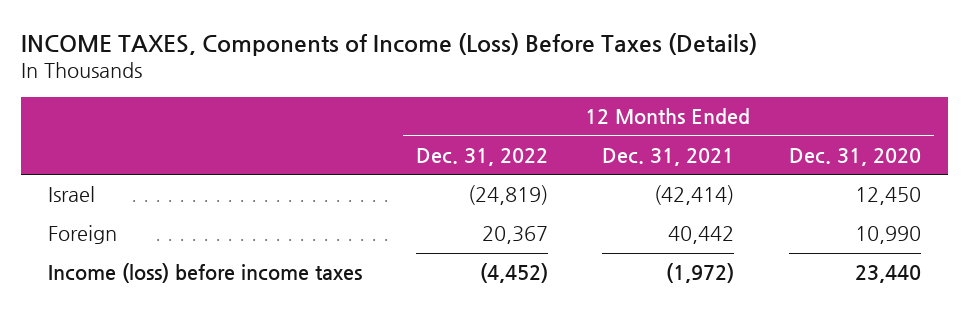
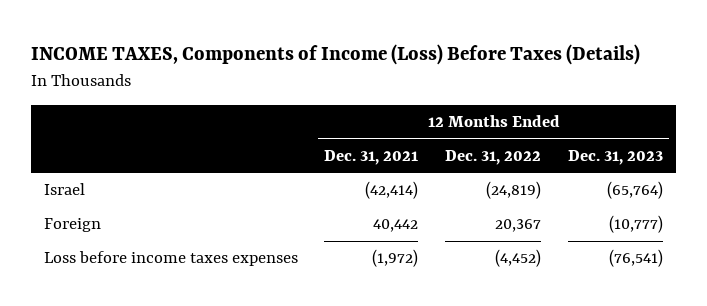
- | 12 Months Ended Dec. 31, 2022 | 12 Months Ended Dec. 31, 2021 | 12 Months Ended Dec. 31, 2020
+ | 12 Months Ended Dec. 31, 2021 | 12 Months Ended Dec. 31, 2022 | 12 Months Ended Dec. 31, 2023
- Income (loss) before income taxes | (4,452) | (1,972) | 23,440
+ Loss before income taxes expenses | (1,972) | (4,452) | (76,541)

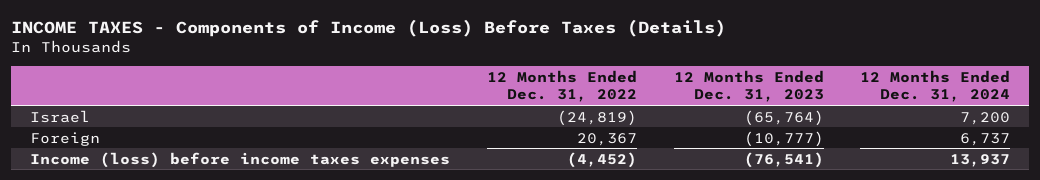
- INCOME TAXES, Components of Income (Loss) Before Taxes (Details)
+ INCOME TAXES - Components of Income (Loss) Before Taxes (Details)
- | 12 Months Ended Dec. 31, 2021 | 12 Months Ended Dec. 31, 2022 | 12 Months Ended Dec. 31, 2023
+ | 12 Months Ended Dec. 31, 2022 | 12 Months Ended Dec. 31, 2023 | 12 Months Ended Dec. 31, 2024
- Loss before income taxes expenses | (1,972) | (4,452) | (76,541)
+ Income (loss) before income taxes expenses | (4,452) | (76,541) | 13,937

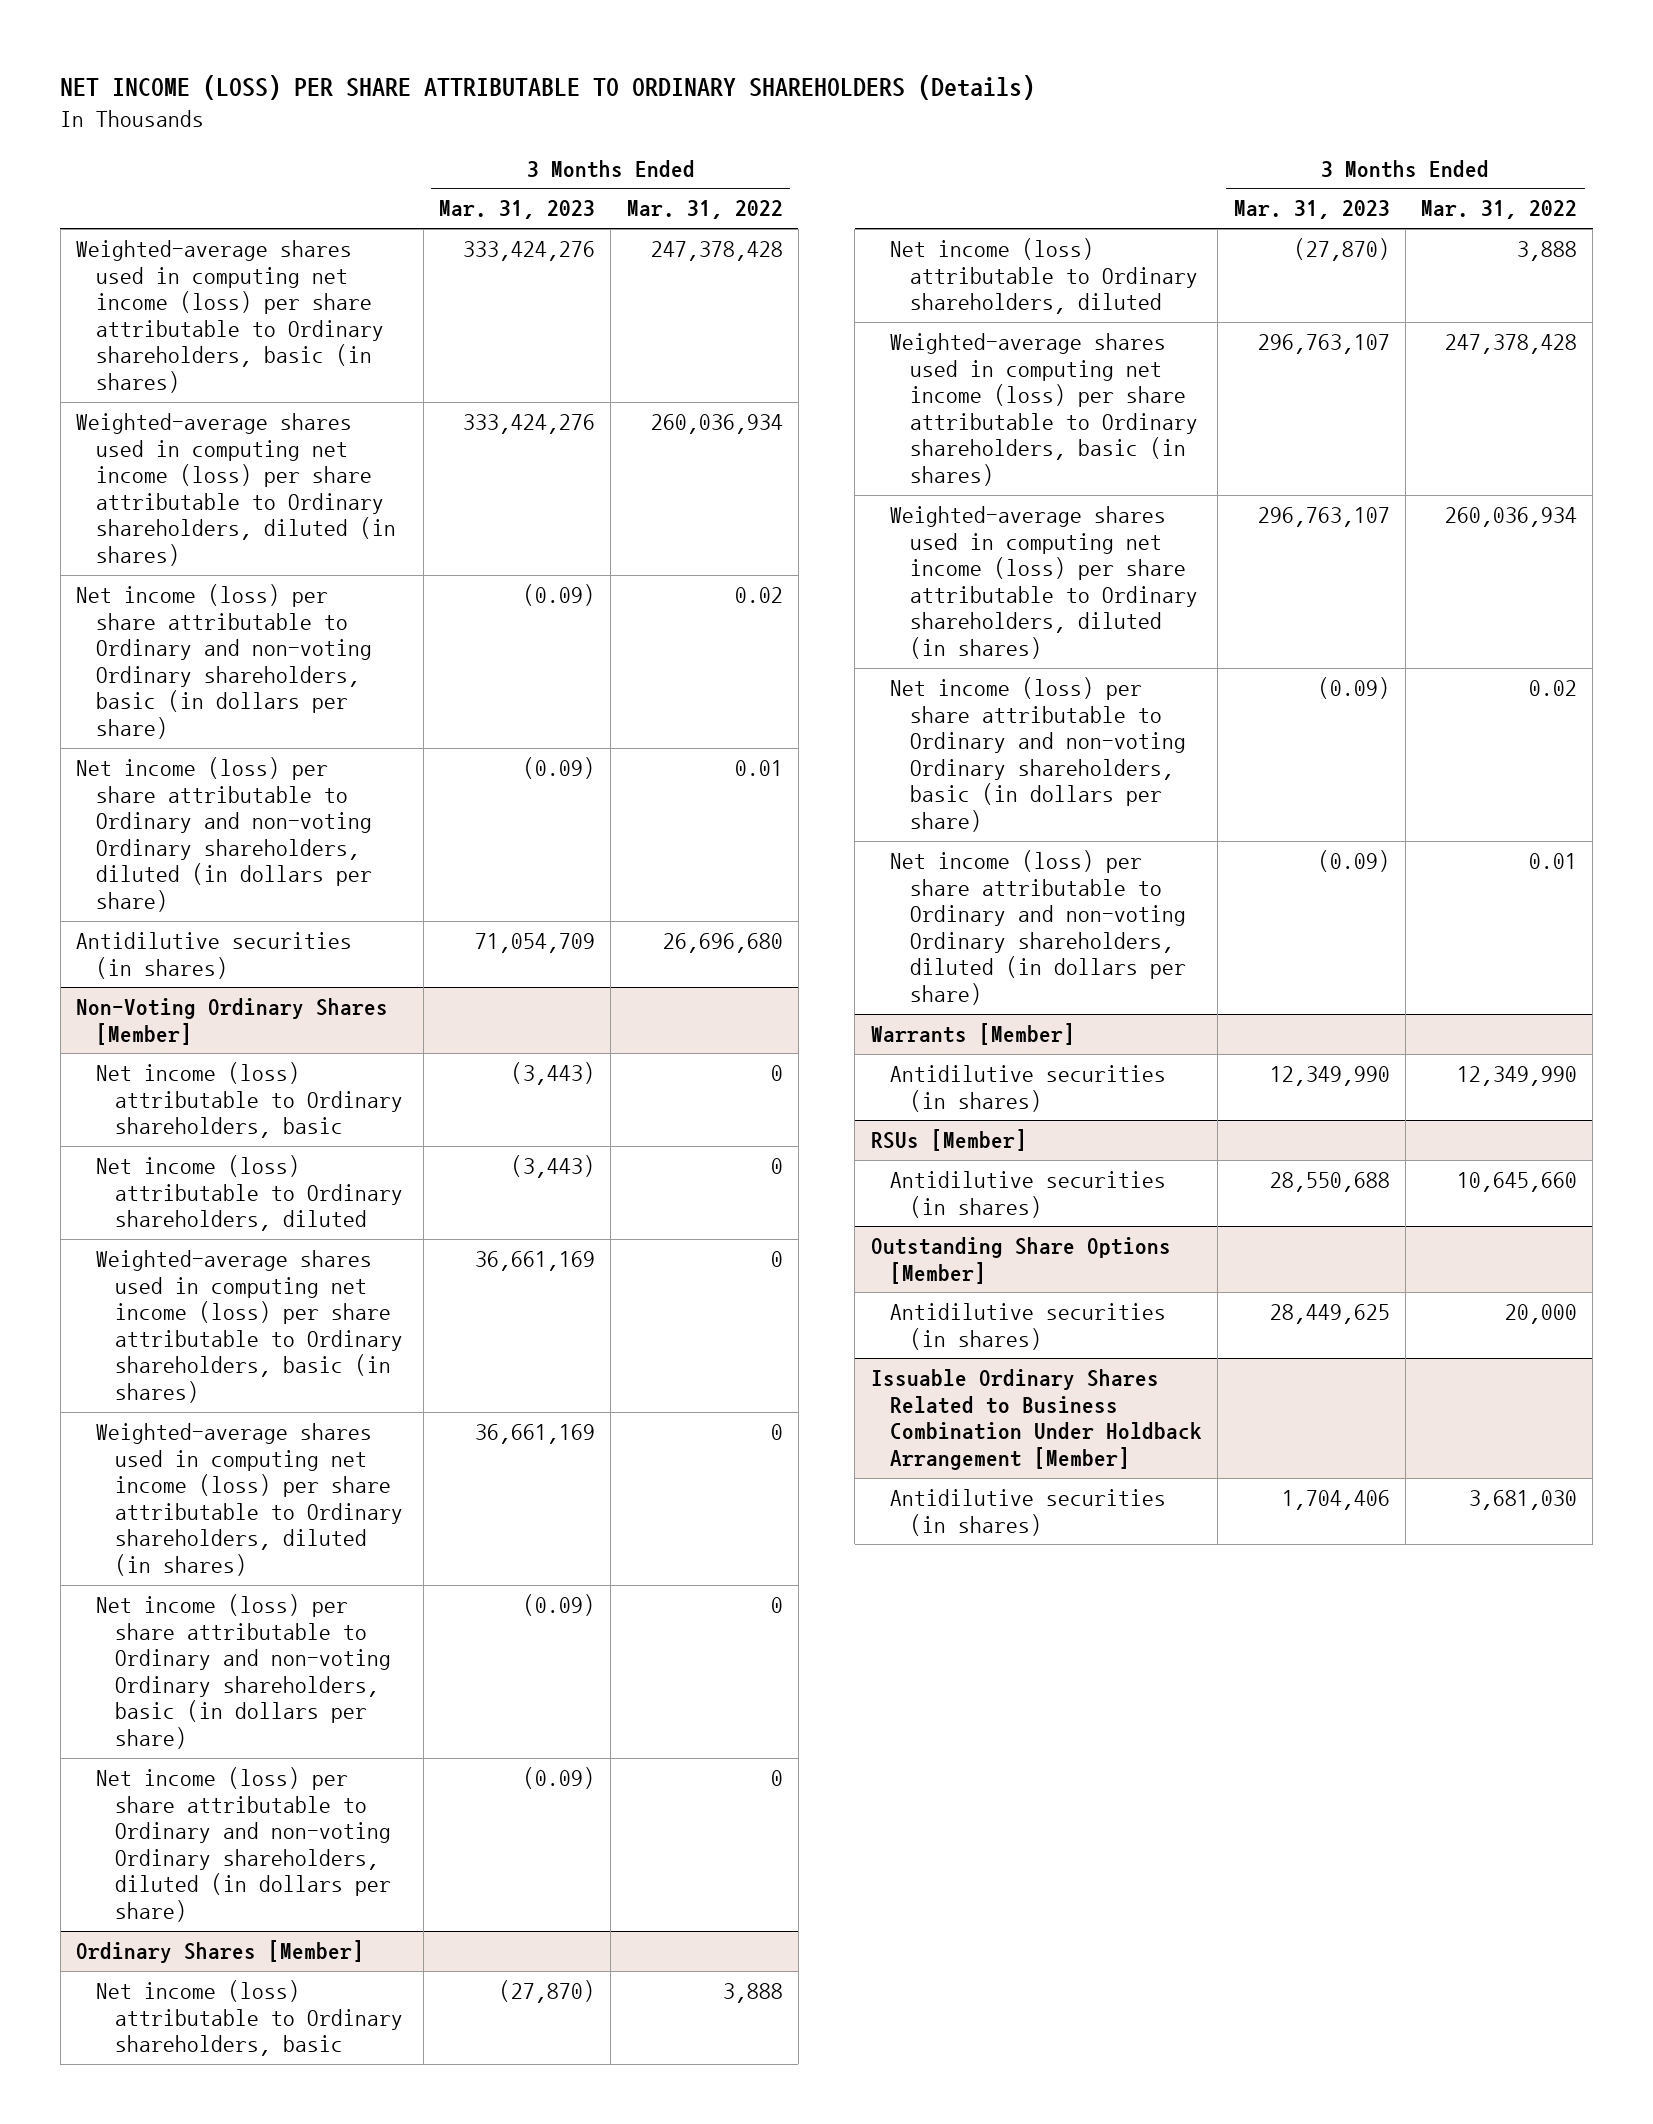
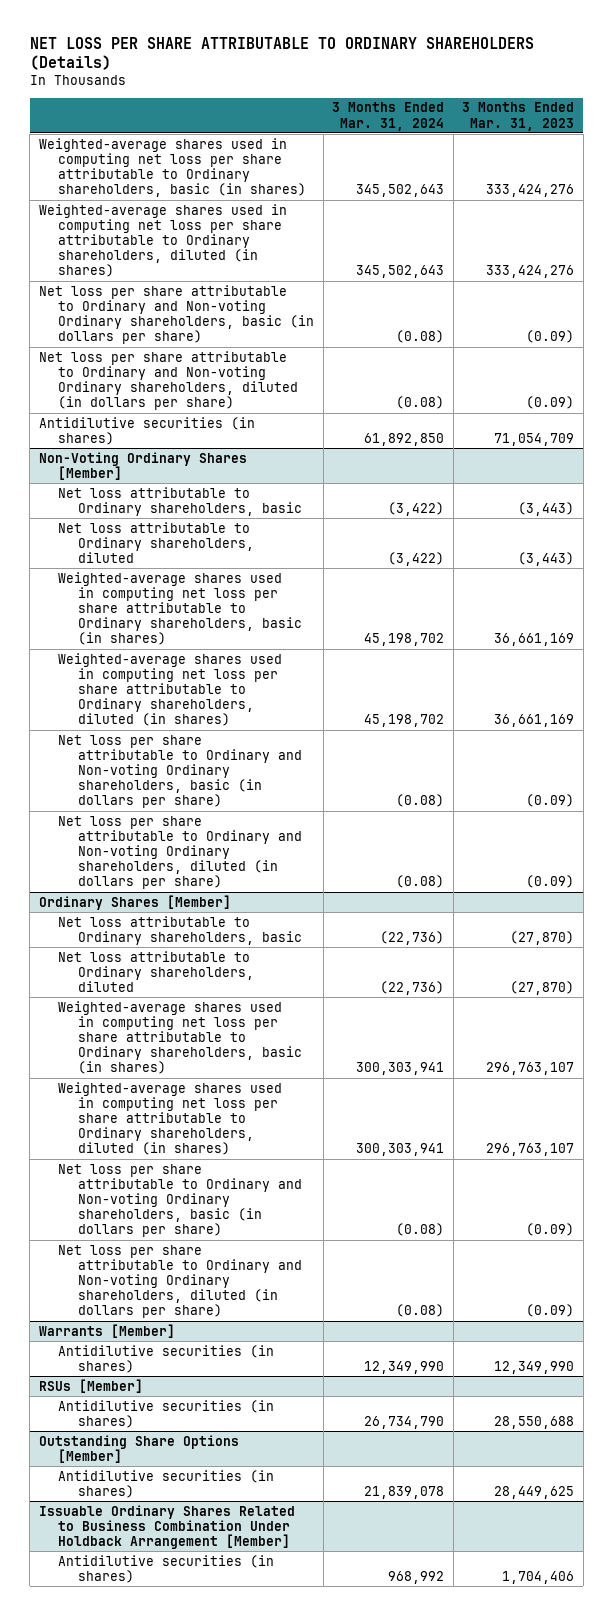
- NET INCOME (LOSS) PER SHARE ATTRIBUTABLE TO ORDINARY SHAREHOLDERS (Details)
+ NET LOSS PER SHARE ATTRIBUTABLE TO ORDINARY SHAREHOLDERS (Details)
- | 3 Months Ended Mar. 31, 2023 | 3 Months Ended Mar. 31, 2022
+ | 3 Months Ended Mar. 31, 2024 | 3 Months Ended Mar. 31, 2023
- Weighted-average shares used in computing net income (loss) per share attributable to Ordinary shareholders, basic (in shares) | 333,424,276 | 247,378,428
- Weighted-average shares used in computing net income (loss) per share attributable to Ordinary shareholders, diluted (in shares) | 333,424,276 | 260,036,934
- Net income (loss) per share attributable to Ordinary and non-voting Ordinary shareholders, basic (in dollars per share) | (0.09) | 0.02
- Net income (loss) per share attributable to Ordinary and non-voting Ordinary shareholders, diluted (in dollars per share) | (0.09) | 0.01
+ Weighted-average shares used in computing net loss per share attributable to Ordinary shareholders, basic (in shares) | 345,502,643 | 333,424,276
+ Weighted-average shares used in computing net loss per share attributable to Ordinary shareholders, diluted (in shares) | 345,502,643 | 333,424,276
+ Net loss per share attributable to Ordinary and Non-voting Ordinary shareholders, basic (in dollars per share) | (0.08) | (0.09)
+ Net loss per share attributable to Ordinary and Non-voting Ordinary shareholders, diluted (in dollars per share) | (0.08) | (0.09)
@ Non-Voting Ordinary Shares [Member]
- Net income (loss) attributable to Ordinary shareholders, basic | (3,443) | 0
- Net income (loss) attributable to Ordinary shareholders, diluted | (3,443) | 0
- Weighted-average shares used in computing net income (loss) per share attributable to Ordinary shareholders, basic (in shares) | 36,661,169 | 0
- Weighted-average shares used in computing net income (loss) per share attributable to Ordinary shareholders, diluted (in shares) | 36,661,169 | 0
- Net income (loss) per share attributable to Ordinary and non-voting Ordinary shareholders, basic (in dollars per share) | (0.09) | 0
- Net income (loss) per share attributable to Ordinary and non-voting Ordinary shareholders, diluted (in dollars per share) | (0.09) | 0
+ Net loss attributable to Ordinary shareholders, basic | (3,422) | (3,443)
+ Net loss attributable to Ordinary shareholders, diluted | (3,422) | (3,443)
+ Weighted-average shares used in computing net loss per share attributable to Ordinary shareholders, basic (in shares) | 45,198,702 | 36,661,169
+ Weighted-average shares used in computing net loss per share attributable to Ordinary shareholders, diluted (in shares) | 45,198,702 | 36,661,169
+ Net loss per share attributable to Ordinary and Non-voting Ordinary shareholders, basic (in dollars per share) | (0.08) | (0.09)
+ Net loss per share attributable to Ordinary and Non-voting Ordinary shareholders, diluted (in dollars per share) | (0.08) | (0.09)
@ Ordinary Shares [Member]
- Net income (loss) attributable to Ordinary shareholders, basic | (27,870) | 3,888
- Net income (loss) attributable to Ordinary shareholders, diluted | (27,870) | 3,888
- Weighted-average shares used in computing net income (loss) per share attributable to Ordinary shareholders, basic (in shares) | 296,763,107 | 247,378,428
- Weighted-average shares used in computing net income (loss) per share attributable to Ordinary shareholders, diluted (in shares) | 296,763,107 | 260,036,934
- Net income (loss) per share attributable to Ordinary and non-voting Ordinary shareholders, basic (in dollars per share) | (0.09) | 0.02
- Net income (loss) per share attributable to Ordinary and non-voting Ordinary shareholders, diluted (in dollars per share) | (0.09) | 0.01
+ Net loss attributable to Ordinary shareholders, basic | (22,736) | (27,870)
+ Net loss attributable to Ordinary shareholders, diluted | (22,736) | (27,870)
+ Weighted-average shares used in computing net loss per share attributable to Ordinary shareholders, basic (in shares) | 300,303,941 | 296,763,107
+ Weighted-average shares used in computing net loss per share attributable to Ordinary shareholders, diluted (in shares) | 300,303,941 | 296,763,107
+ Net loss per share attributable to Ordinary and Non-voting Ordinary shareholders, basic (in dollars per share) | (0.08) | (0.09)
+ Net loss per share attributable to Ordinary and Non-voting Ordinary shareholders, diluted (in dollars per share) | (0.08) | (0.09)

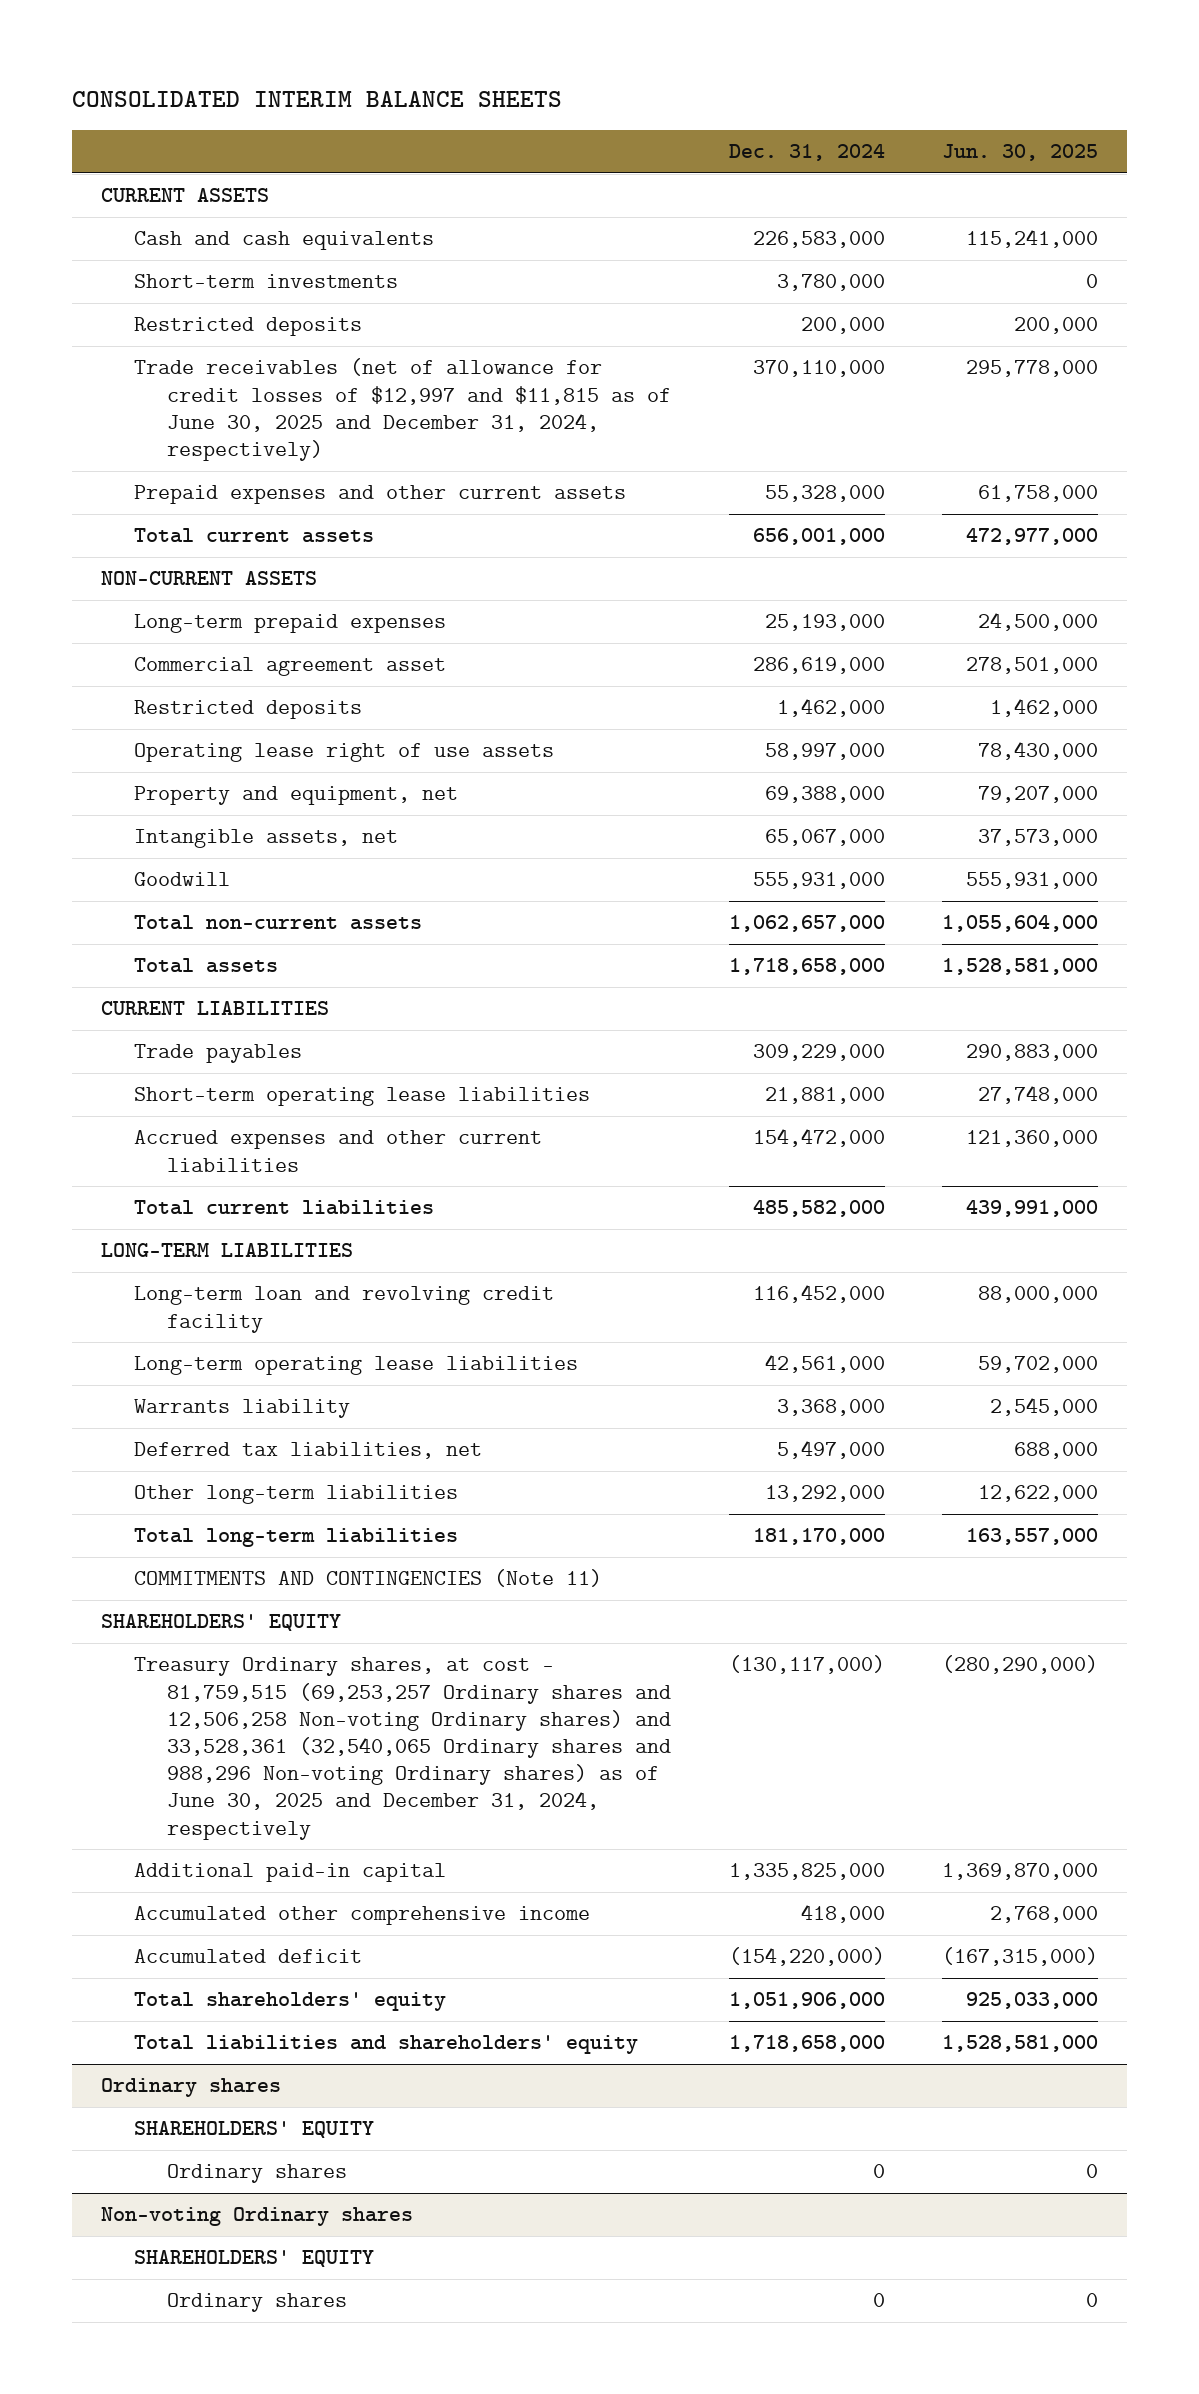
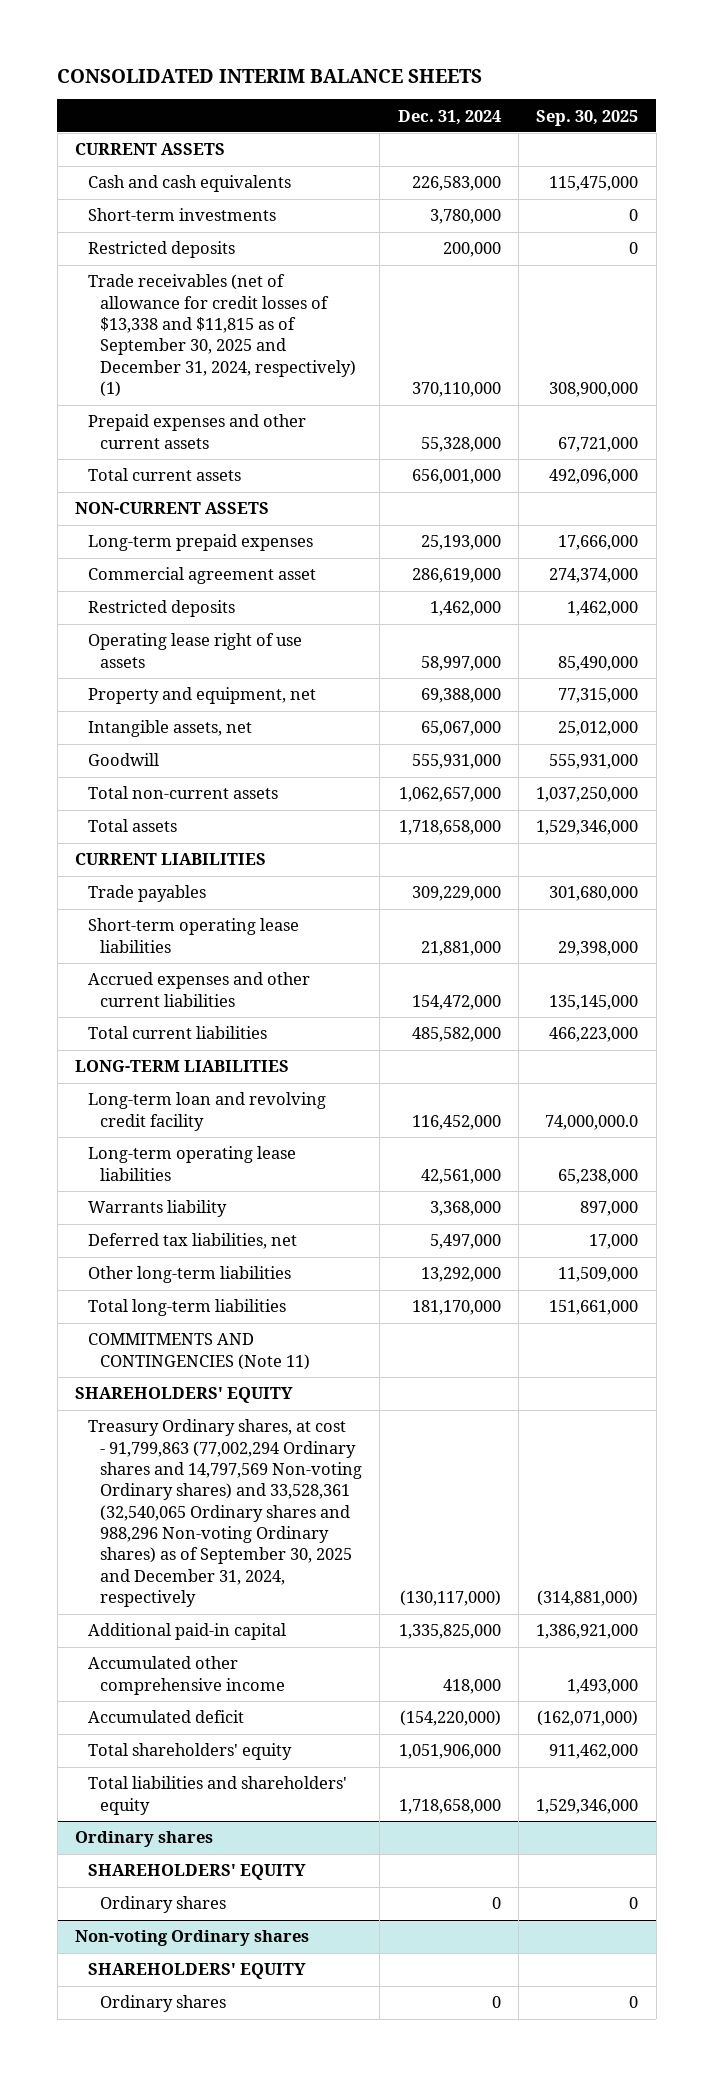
- | Dec. 31, 2024 | Jun. 30, 2025
+ | Dec. 31, 2024 | Sep. 30, 2025
- Trade receivables (net of allowance for credit losses of $12,997 and $11,815 as of June 30, 2025 and December 31, 2024, respectively) | 370,110,000 | 295,778,000
+ Trade receivables (net of allowance for credit losses of $13,338 and $11,815 as of September 30, 2025 and December 31, 2024, respectively) (1) | 370,110,000 | 308,900,000
- Treasury Ordinary shares, at cost - 81,759,515 (69,253,257 Ordinary shares and 12,506,258 Non-voting Ordinary shares) and 33,528,361 (32,540,065 Ordinary shares and 988,296 Non-voting Ordinary shares) as of June 30, 2025 and December 31, 2024, respectively | (130,117,000) | (280,290,000)
+ Treasury Ordinary shares, at cost - 91,799,863 (77,002,294 Ordinary shares and 14,797,569 Non-voting Ordinary shares) and 33,528,361 (32,540,065 Ordinary shares and 988,296 Non-voting Ordinary shares) as of September 30, 2025 and December 31, 2024, respectively | (130,117,000) | (314,881,000)

